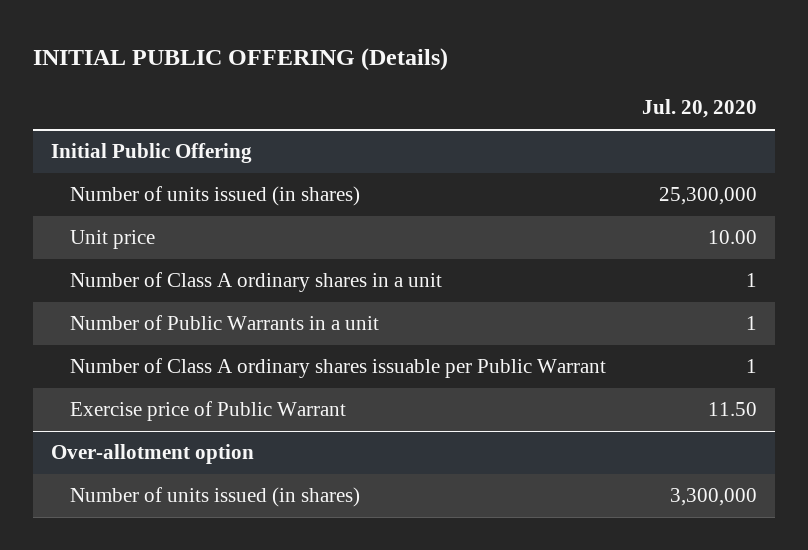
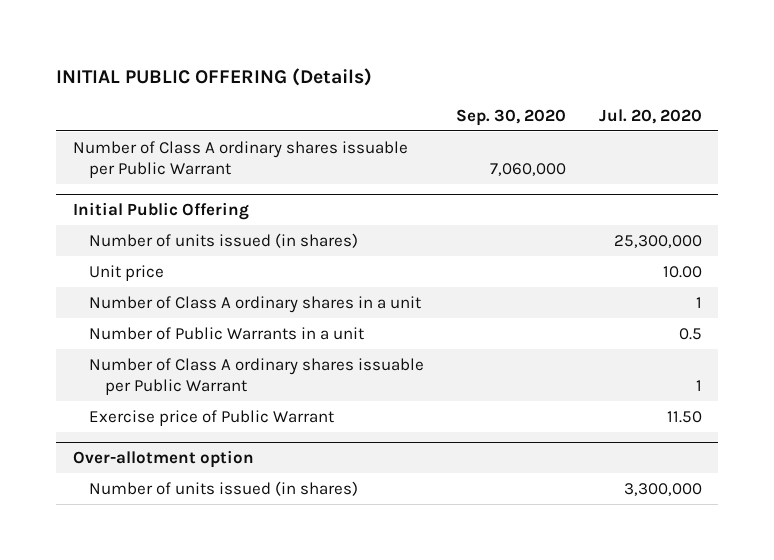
- | Jul. 20, 2020
+ | Sep. 30, 2020 | Jul. 20, 2020
+ Number of Class A ordinary shares issuable per Public Warrant | 7,060,000 |
@ Initial Public Offering
- Number of Public Warrants in a unit | 1
+ Number of Public Warrants in a unit | | 0.5

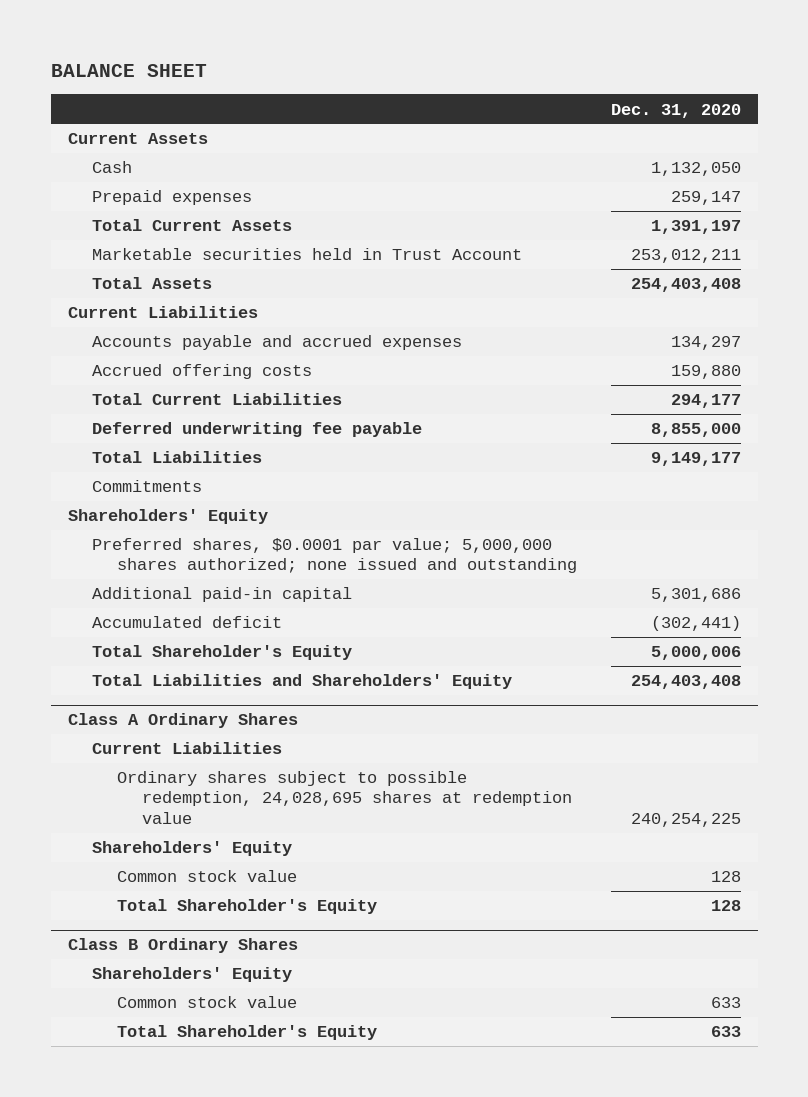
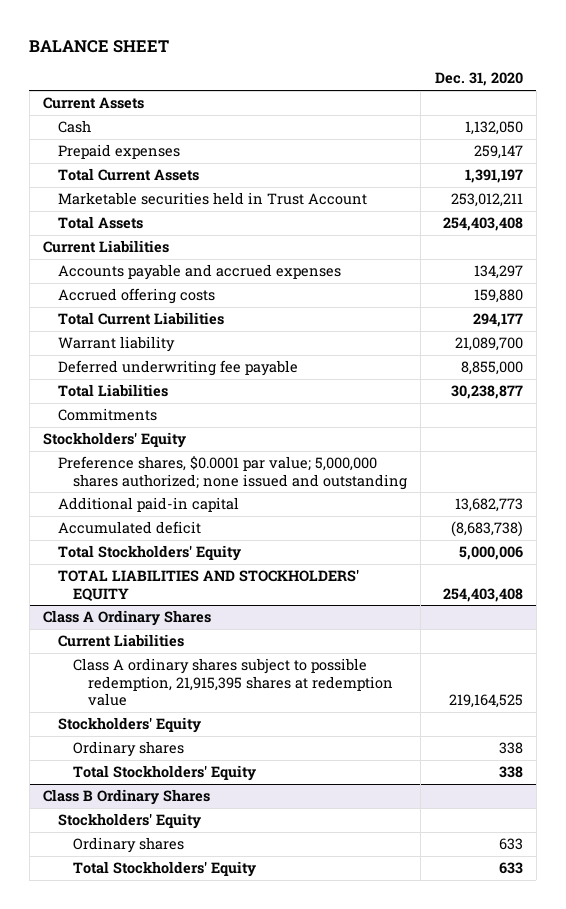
+ Warrant liability | 21,089,700
- Total Liabilities | 9,149,177
+ Total Liabilities | 30,238,877
- Shareholders' Equity
- Preferred shares, $0.0001 par value; 5,000,000 shares authorized; none issued and outstanding
- Additional paid-in capital | 5,301,686
- Accumulated deficit | (302,441)
- Total Shareholder's Equity | 5,000,006
- Total Liabilities and Shareholders' Equity | 254,403,408
+ Stockholders' Equity
+ Preference shares, $0.0001 par value; 5,000,000 shares authorized; none issued and outstanding
+ Additional paid-in capital | 13,682,773
+ Accumulated deficit | (8,683,738)
+ Total Stockholders' Equity | 5,000,006
+ TOTAL LIABILITIES AND STOCKHOLDERS' EQUITY | 254,403,408
@ Class A Ordinary Shares
- Ordinary shares subject to possible redemption, 24,028,695 shares at redemption value | 240,254,225
- Shareholders' Equity
- Common stock value | 128
- Total Shareholder's Equity | 128
+ Class A ordinary shares subject to possible redemption, 21,915,395 shares at redemption value | 219,164,525
+ Stockholders' Equity
+ Ordinary shares | 338
+ Total Stockholders' Equity | 338
@ Class B Ordinary Shares
- Shareholders' Equity
- Common stock value | 633
- Total Shareholder's Equity | 633
+ Stockholders' Equity
+ Ordinary shares | 633
+ Total Stockholders' Equity | 633

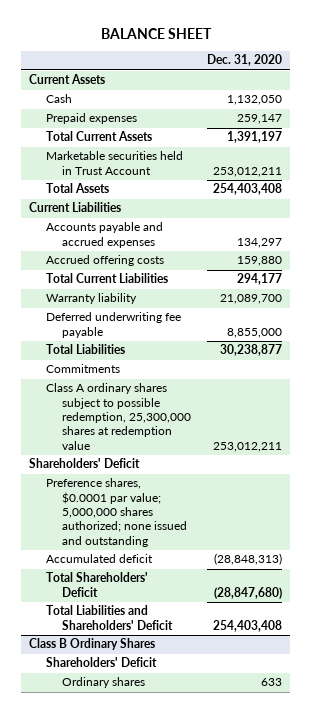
- Warrant liability | 21,089,700
+ Warranty liability | 21,089,700
- Stockholders' Equity
+ Class A ordinary shares subject to possible redemption, 25,300,000 shares at redemption value | 253,012,211
+ Shareholders' Deficit
- Additional paid-in capital | 13,682,773
- Accumulated deficit | (8,683,738)
- Total Stockholders' Equity | 5,000,006
- TOTAL LIABILITIES AND STOCKHOLDERS' EQUITY | 254,403,408
- Class A Ordinary Shares
- Current Liabilities
- Class A ordinary shares subject to possible redemption, 21,915,395 shares at redemption value | 219,164,525
- Stockholders' Equity
- Ordinary shares | 338
- Total Stockholders' Equity | 338
+ Accumulated deficit | (28,848,313)
+ Total Shareholders' Deficit | (28,847,680)
+ Total Liabilities and Shareholders' Deficit | 254,403,408
@ Class B Ordinary Shares
- Stockholders' Equity
+ Shareholders' Deficit
- Total Stockholders' Equity | 633

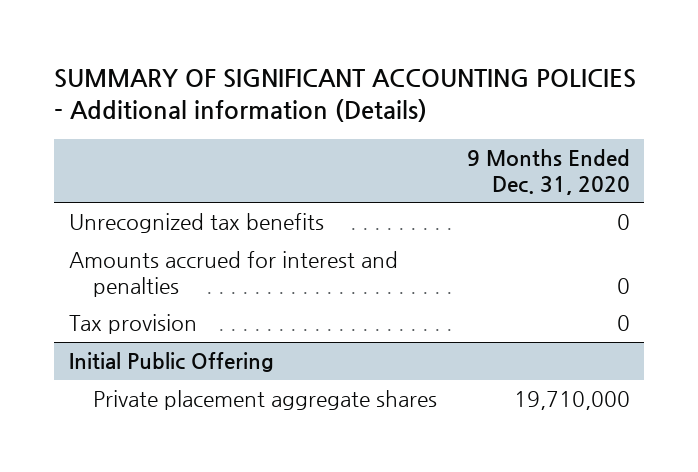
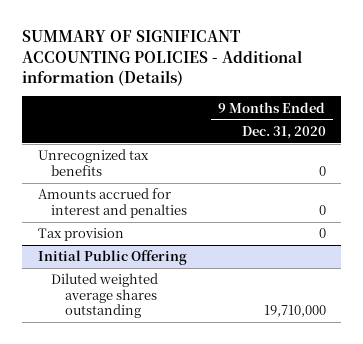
@ Initial Public Offering
- Private placement aggregate shares | 19,710,000
+ Diluted weighted average shares outstanding | 19,710,000

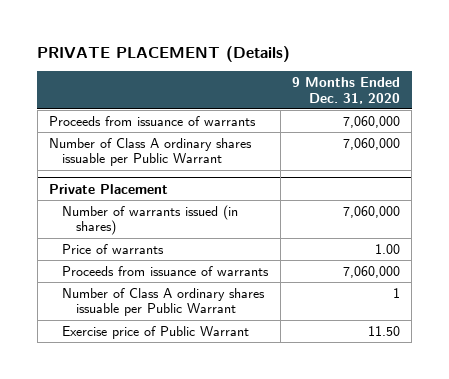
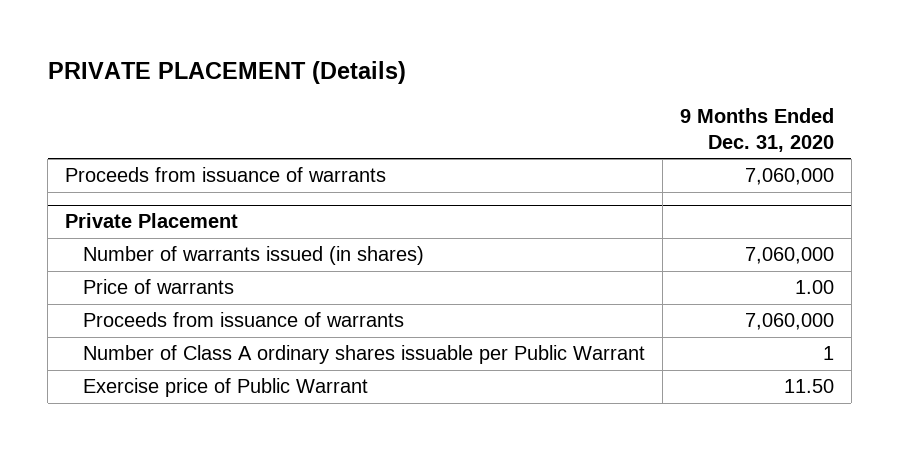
- Number of Class A ordinary shares issuable per Public Warrant | 7,060,000

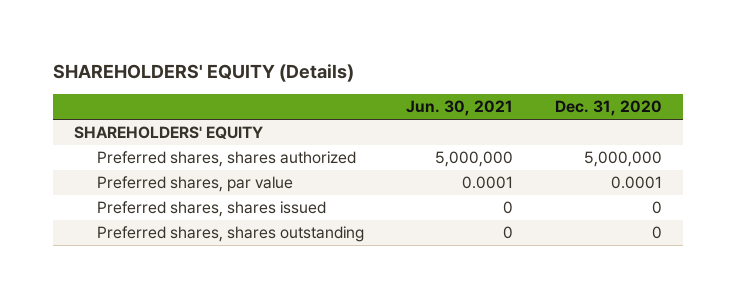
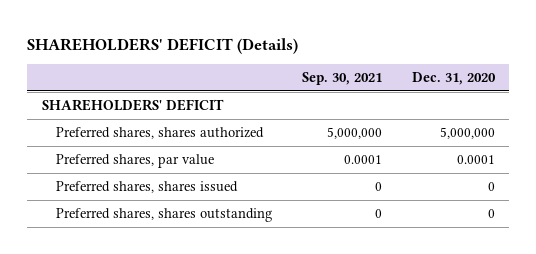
- SHAREHOLDERS' EQUITY (Details)
+ SHAREHOLDERS' DEFICIT (Details)
- | Jun. 30, 2021 | Dec. 31, 2020
+ | Sep. 30, 2021 | Dec. 31, 2020
- SHAREHOLDERS' EQUITY
+ SHAREHOLDERS' DEFICIT

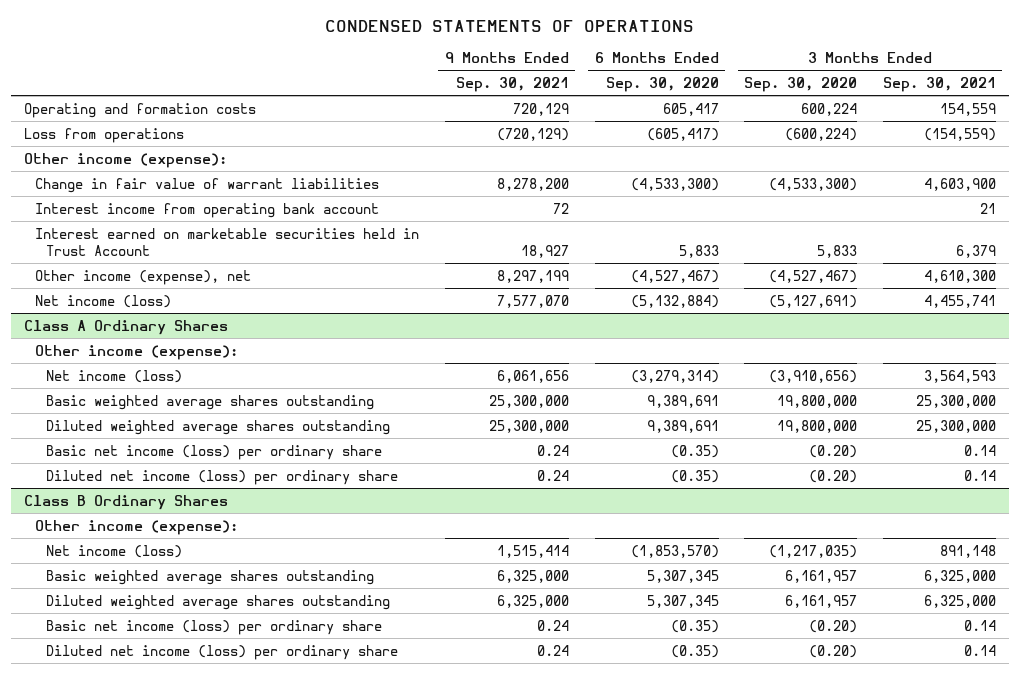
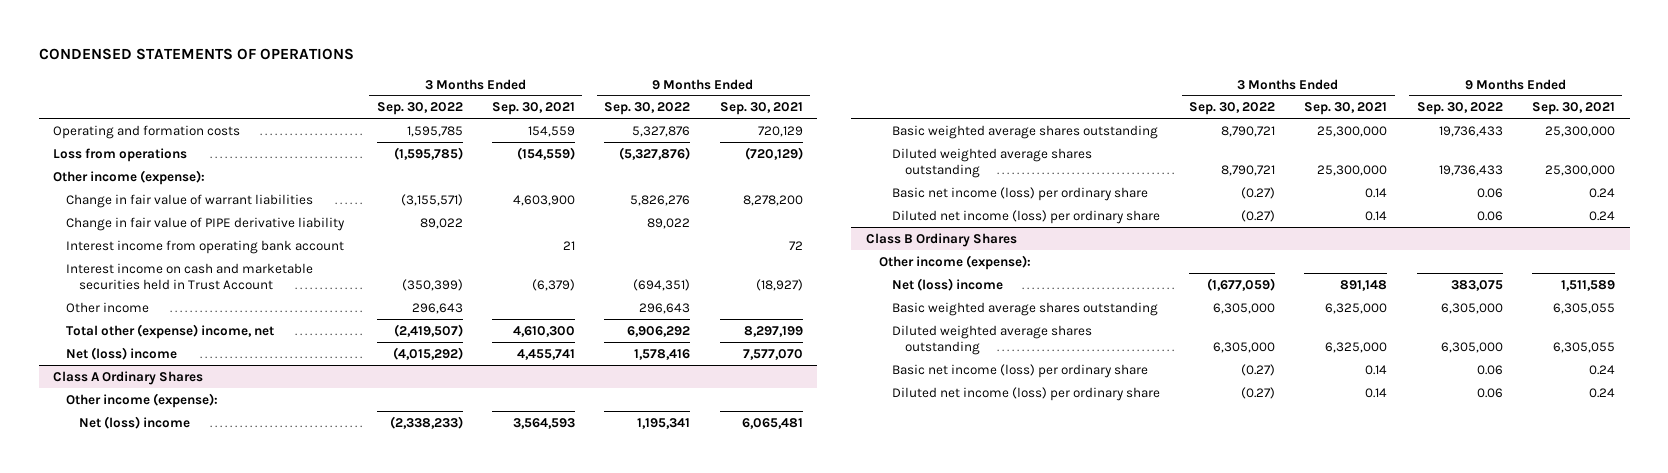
- | 9 Months Ended Sep. 30, 2021 | 6 Months Ended Sep. 30, 2020 | 3 Months Ended Sep. 30, 2020 | 3 Months Ended Sep. 30, 2021
+ | 3 Months Ended Sep. 30, 2022 | 3 Months Ended Sep. 30, 2021 | 9 Months Ended Sep. 30, 2022 | 9 Months Ended Sep. 30, 2021
+ Change in fair value of PIPE derivative liability | 89,022 | | 89,022 |
- Interest earned on marketable securities held in Trust Account | 18,927 | 5,833 | 5,833 | 6,379
- Other income (expense), net | 8,297,199 | (4,527,467) | (4,527,467) | 4,610,300
- Net income (loss) | 7,577,070 | (5,132,884) | (5,127,691) | 4,455,741
+ Interest income on cash and marketable securities held in Trust Account | (350,399) | (6,379) | (694,351) | (18,927)
+ Other income | 296,643 | | 296,643 |
+ Total other (expense) income, net | (2,419,507) | 4,610,300 | 6,906,292 | 8,297,199
+ Net (loss) income | (4,015,292) | 4,455,741 | 1,578,416 | 7,577,070
@ Class A Ordinary Shares
- Net income (loss) | 6,061,656 | (3,279,314) | (3,910,656) | 3,564,593
+ Net (loss) income | (2,338,233) | 3,564,593 | 1,195,341 | 6,065,481
@ Class B Ordinary Shares
- Net income (loss) | 1,515,414 | (1,853,570) | (1,217,035) | 891,148
- Basic weighted average shares outstanding | 6,325,000 | 5,307,345 | 6,161,957 | 6,325,000
- Diluted weighted average shares outstanding | 6,325,000 | 5,307,345 | 6,161,957 | 6,325,000
+ Net (loss) income | (1,677,059) | 891,148 | 383,075 | 1,511,589
+ Basic weighted average shares outstanding | 6,305,000 | 6,325,000 | 6,305,000 | 6,305,055
+ Diluted weighted average shares outstanding | 6,305,000 | 6,325,000 | 6,305,000 | 6,305,055

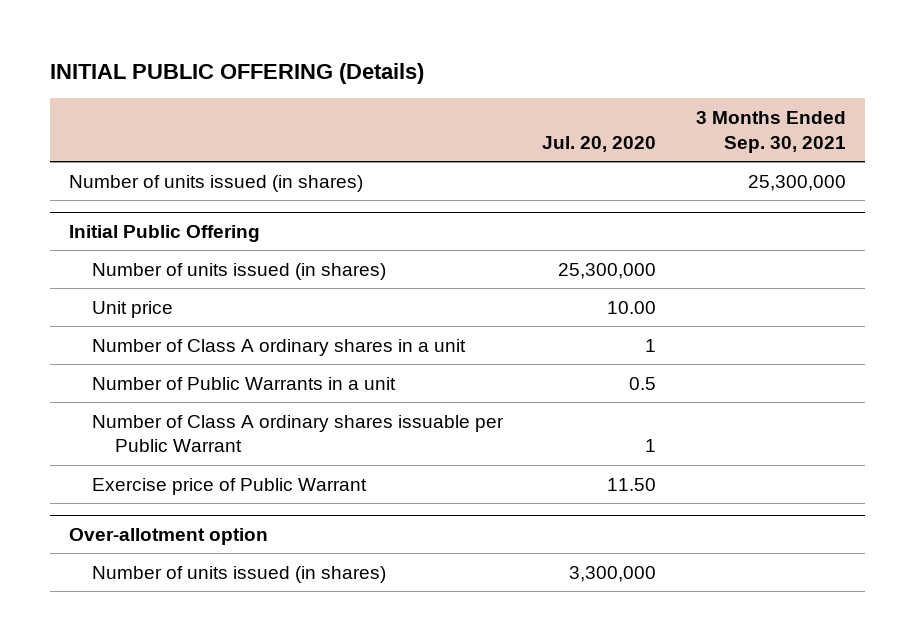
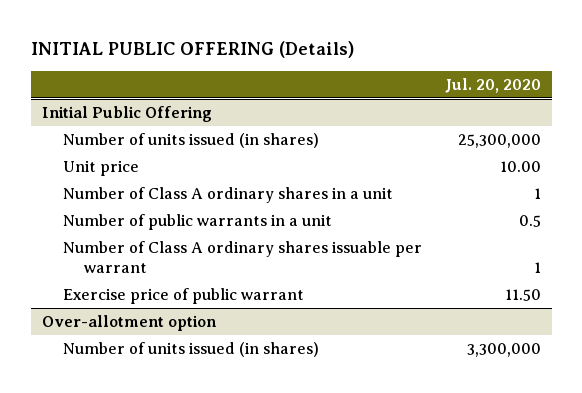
- | Jul. 20, 2020 | 3 Months Ended Sep. 30, 2021
+ | Jul. 20, 2020
- Number of units issued (in shares) | | 25,300,000
@ Initial Public Offering
- Number of Public Warrants in a unit | 0.5 |
- Number of Class A ordinary shares issuable per Public Warrant | 1 |
- Exercise price of Public Warrant | 11.50 |
+ Number of public warrants in a unit | 0.5
+ Number of Class A ordinary shares issuable per warrant | 1
+ Exercise price of public warrant | 11.50

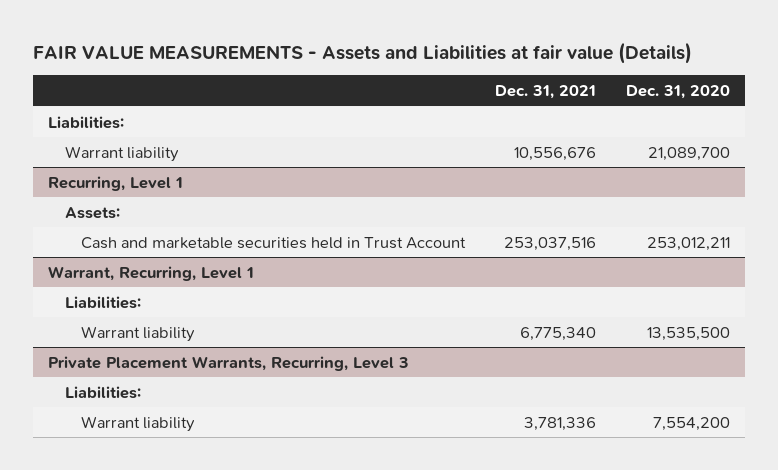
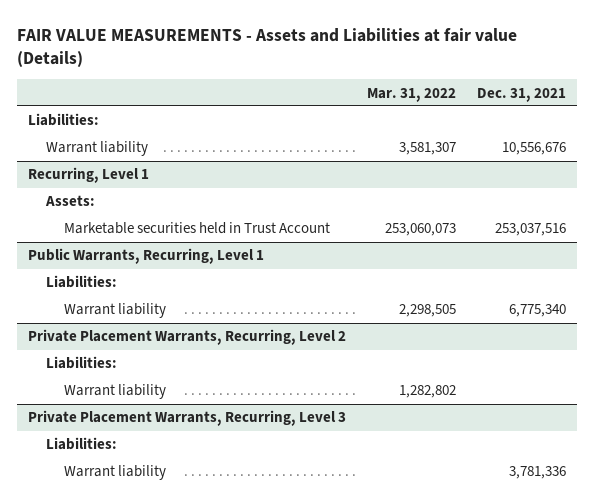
- | Dec. 31, 2021 | Dec. 31, 2020
+ | Mar. 31, 2022 | Dec. 31, 2021
@ Recurring, Level 1
- Cash and marketable securities held in Trust Account | 253,037,516 | 253,012,211
- Warrant, Recurring, Level 1
@ Recurring, Level 1
+ Marketable securities held in Trust Account | 253,060,073 | 253,037,516
+ Public Warrants, Recurring, Level 1
+ Private Placement Warrants, Recurring, Level 2
+ Liabilities:
+ Warrant liability | 1,282,802 |

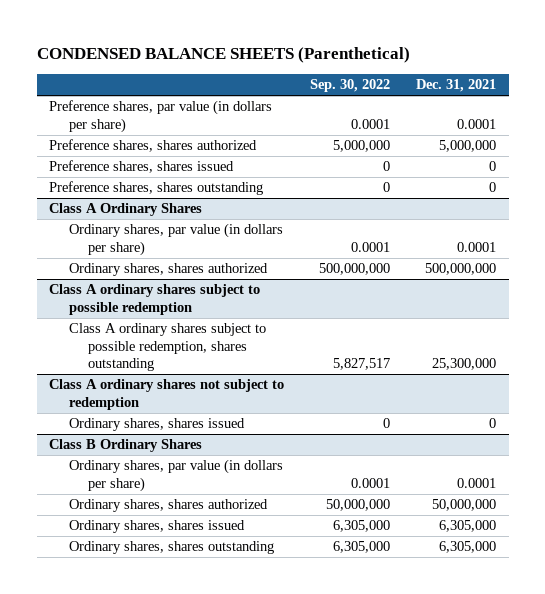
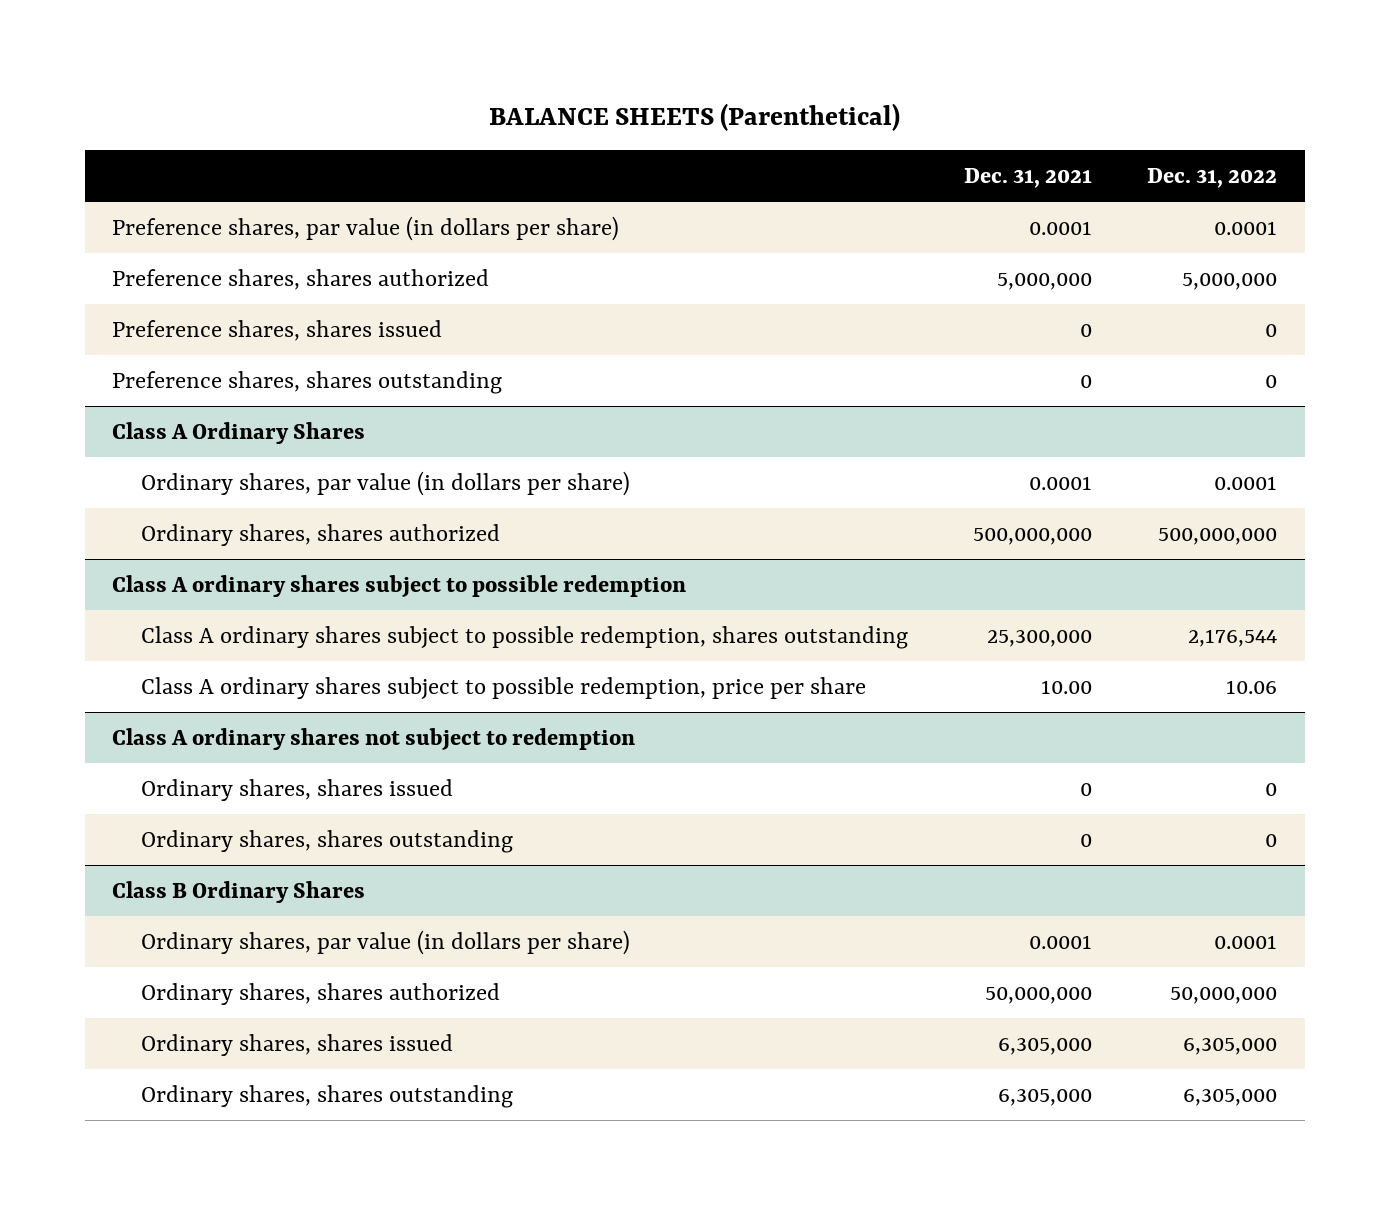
- CONDENSED BALANCE SHEETS (Parenthetical)
+ BALANCE SHEETS (Parenthetical)
- | Sep. 30, 2022 | Dec. 31, 2021
+ | Dec. 31, 2021 | Dec. 31, 2022
@ Class A ordinary shares subject to possible redemption
+ Class A ordinary shares subject to possible redemption, price per share | 10.00 | 10.06
@ Class A ordinary shares not subject to redemption
+ Ordinary shares, shares outstanding | 0 | 0

